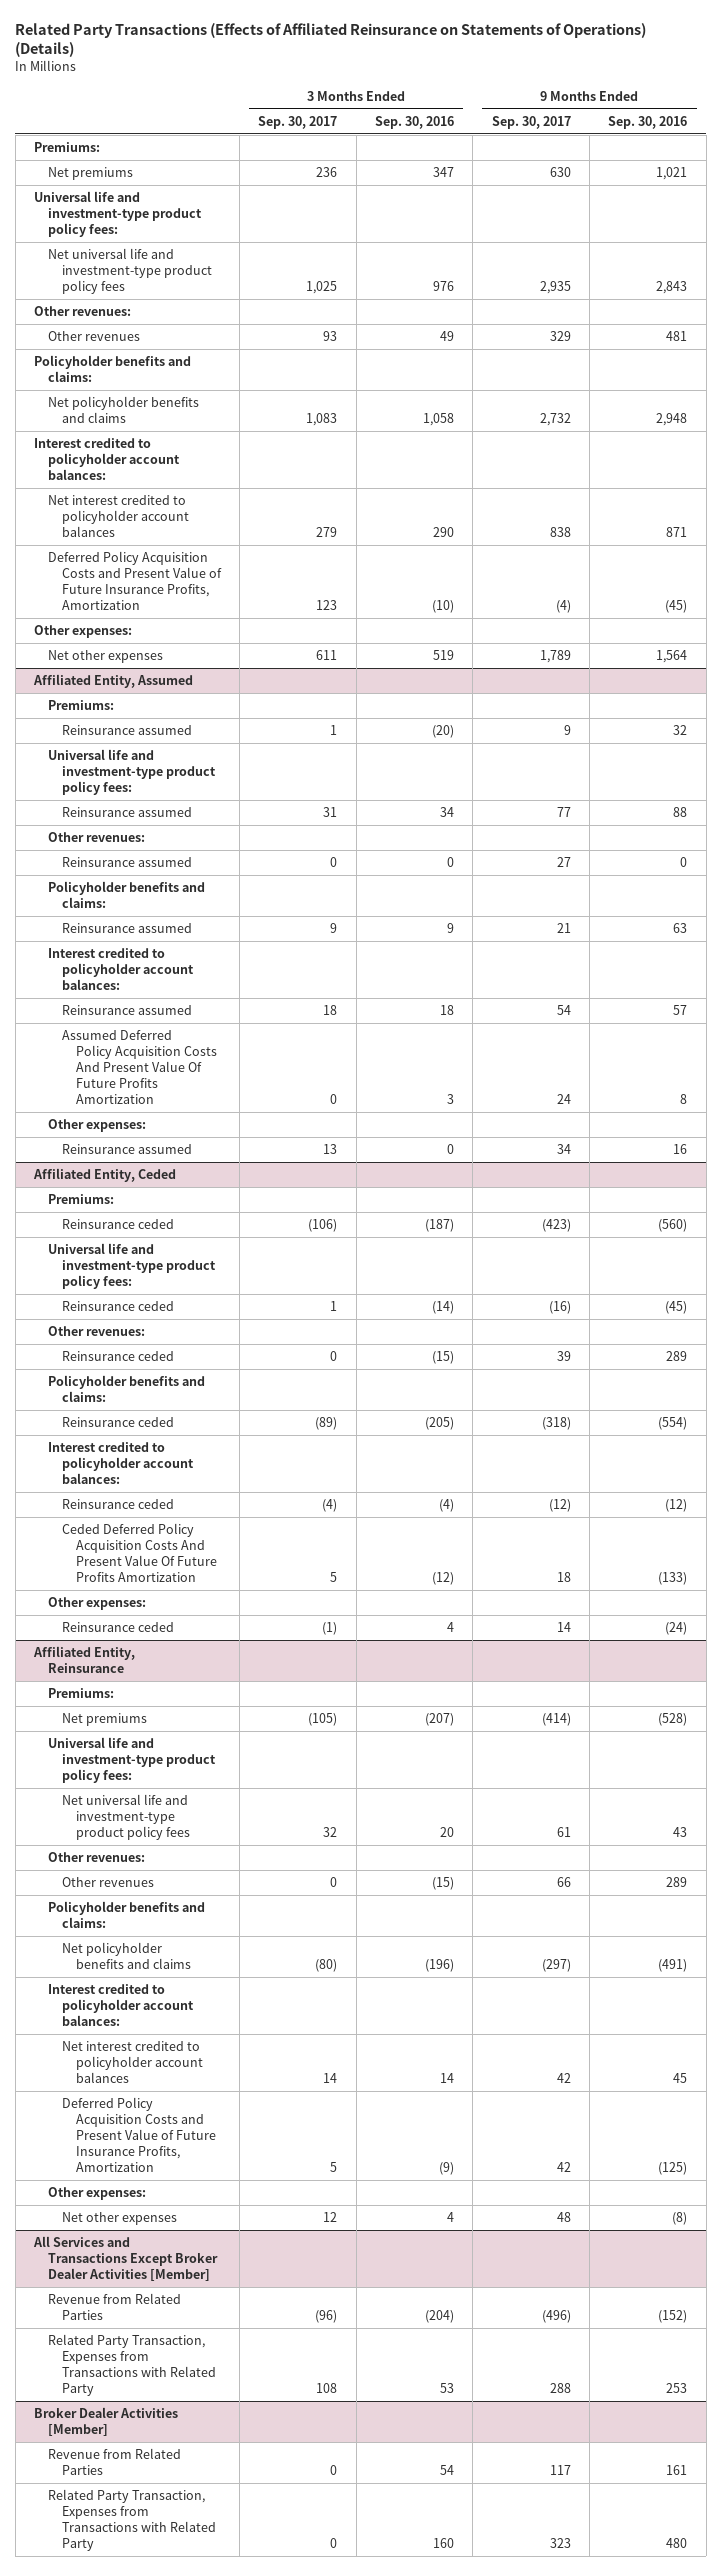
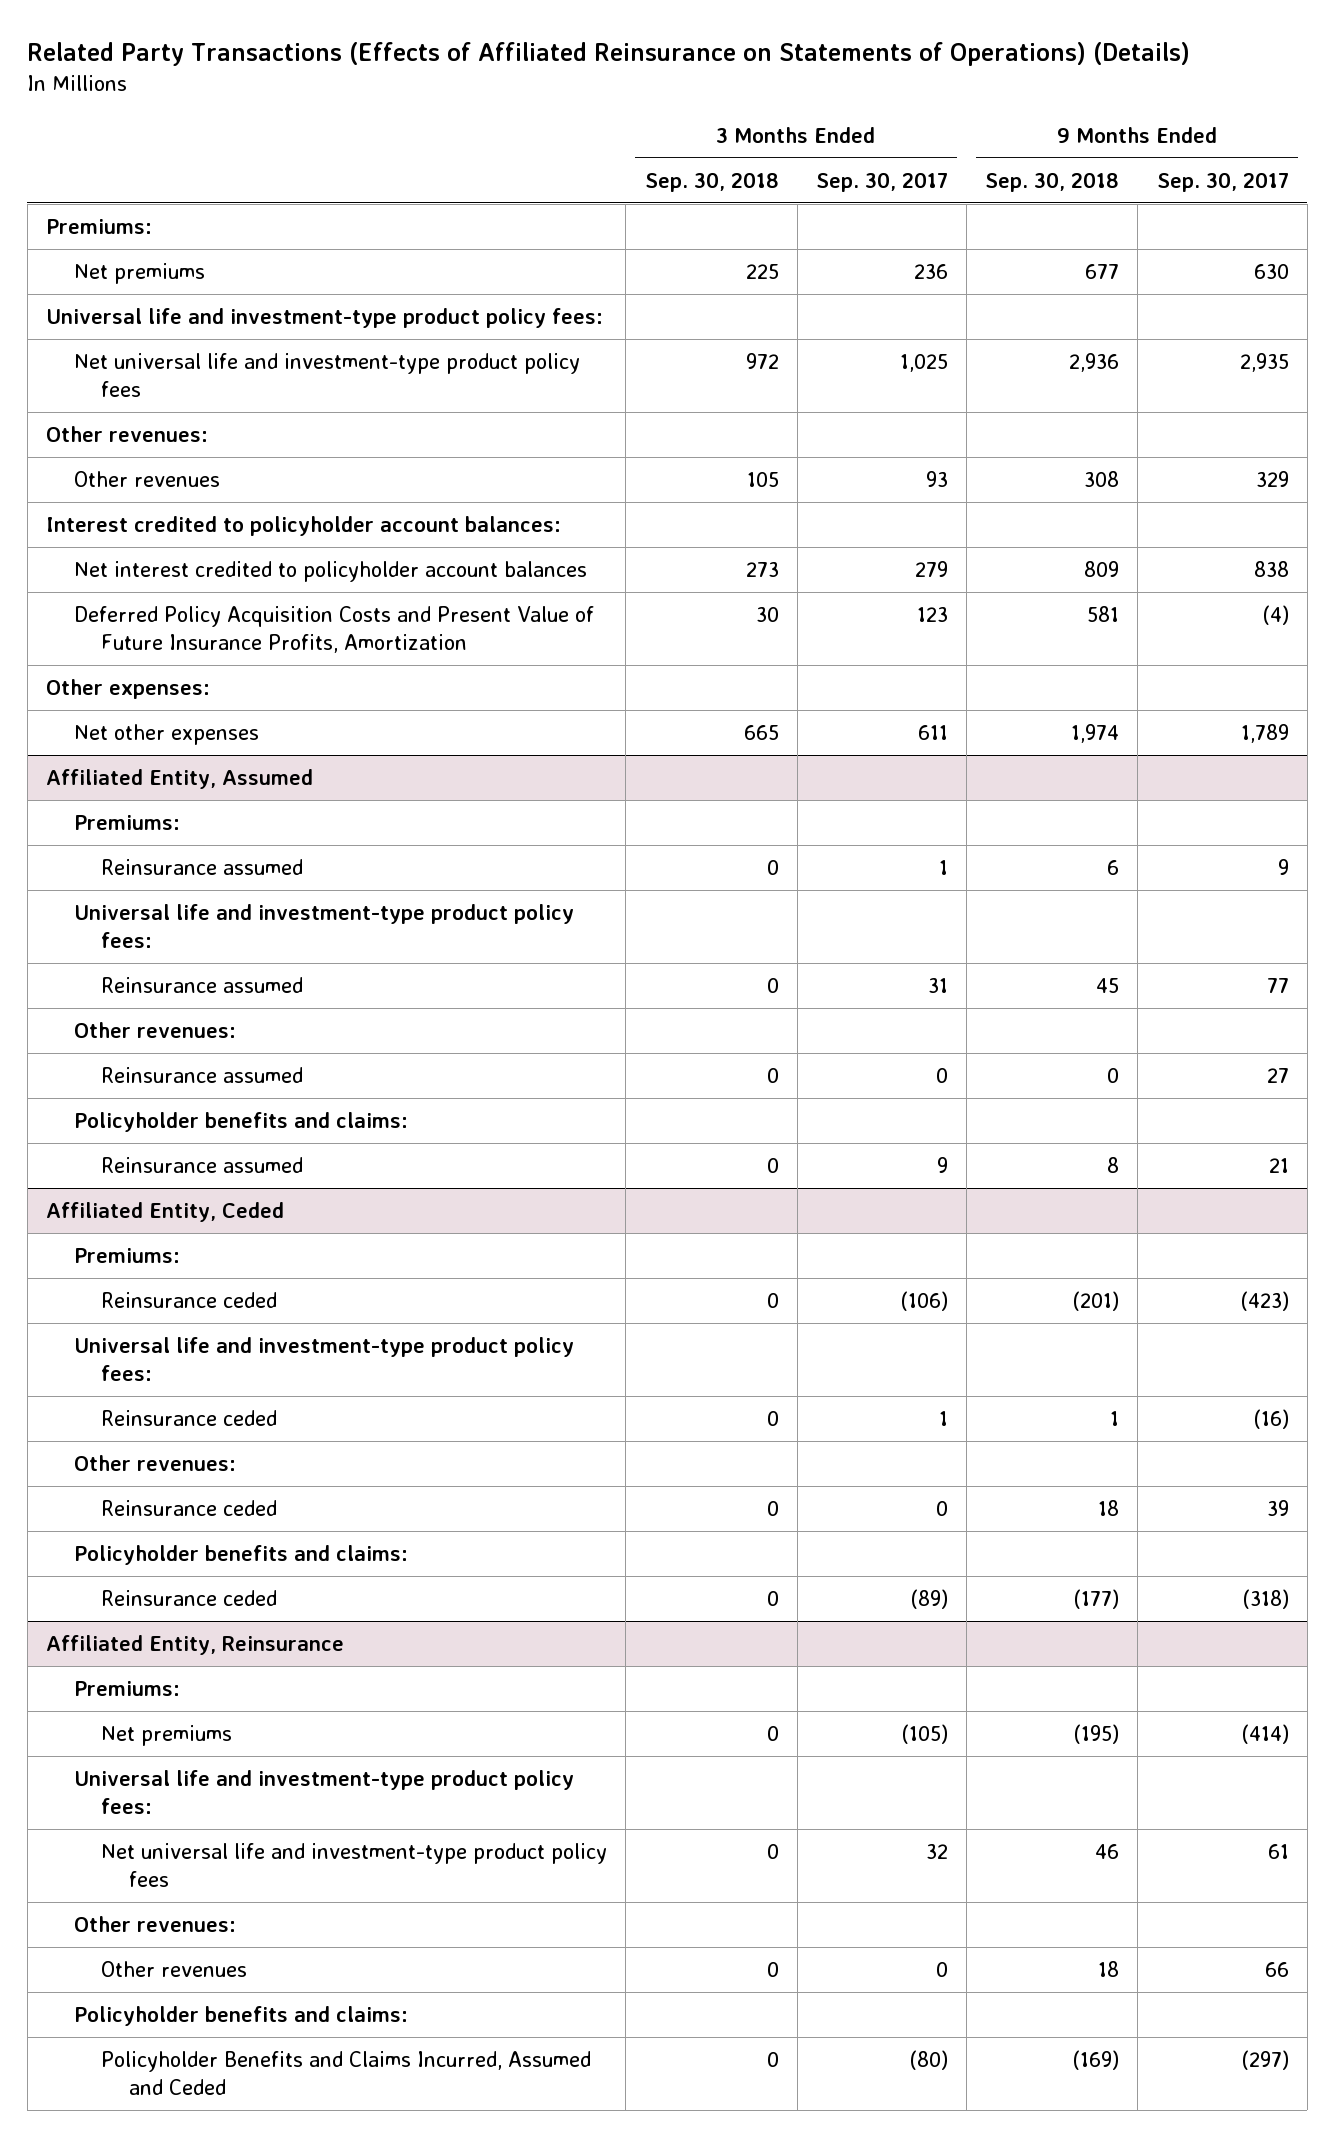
- | 3 Months Ended Sep. 30, 2017 | 3 Months Ended Sep. 30, 2016 | 9 Months Ended Sep. 30, 2017 | 9 Months Ended Sep. 30, 2016
+ | 3 Months Ended Sep. 30, 2018 | 3 Months Ended Sep. 30, 2017 | 9 Months Ended Sep. 30, 2018 | 9 Months Ended Sep. 30, 2017
- Policyholder benefits and claims:
- Net policyholder benefits and claims | 1,083 | 1,058 | 2,732 | 2,948
@ Affiliated Entity, Assumed
- Interest credited to policyholder account balances:
- Reinsurance assumed | 18 | 18 | 54 | 57
- Assumed Deferred Policy Acquisition Costs And Present Value Of Future Profits Amortization | 0 | 3 | 24 | 8
- Other expenses:
- Reinsurance assumed | 13 | 0 | 34 | 16
@ Affiliated Entity, Ceded
- Interest credited to policyholder account balances:
- Reinsurance ceded | (4) | (4) | (12) | (12)
- Ceded Deferred Policy Acquisition Costs And Present Value Of Future Profits Amortization | 5 | (12) | 18 | (133)
- Other expenses:
- Reinsurance ceded | (1) | 4 | 14 | (24)
@ Affiliated Entity, Reinsurance
- Net policyholder benefits and claims | (80) | (196) | (297) | (491)
- Interest credited to policyholder account balances:
- Net interest credited to policyholder account balances | 14 | 14 | 42 | 45
- Deferred Policy Acquisition Costs and Present Value of Future Insurance Profits, Amortization | 5 | (9) | 42 | (125)
- Other expenses:
- Net other expenses | 12 | 4 | 48 | (8)
- All Services and Transactions Except Broker Dealer Activities [Member]
- Revenue from Related Parties | (96) | (204) | (496) | (152)
- Related Party Transaction, Expenses from Transactions with Related Party | 108 | 53 | 288 | 253
- Broker Dealer Activities [Member]
- Revenue from Related Parties | 0 | 54 | 117 | 161
- Related Party Transaction, Expenses from Transactions with Related Party | 0 | 160 | 323 | 480
@ Affiliated Entity, Reinsurance
+ Policyholder Benefits and Claims Incurred, Assumed and Ceded | 0 | (80) | (169) | (297)

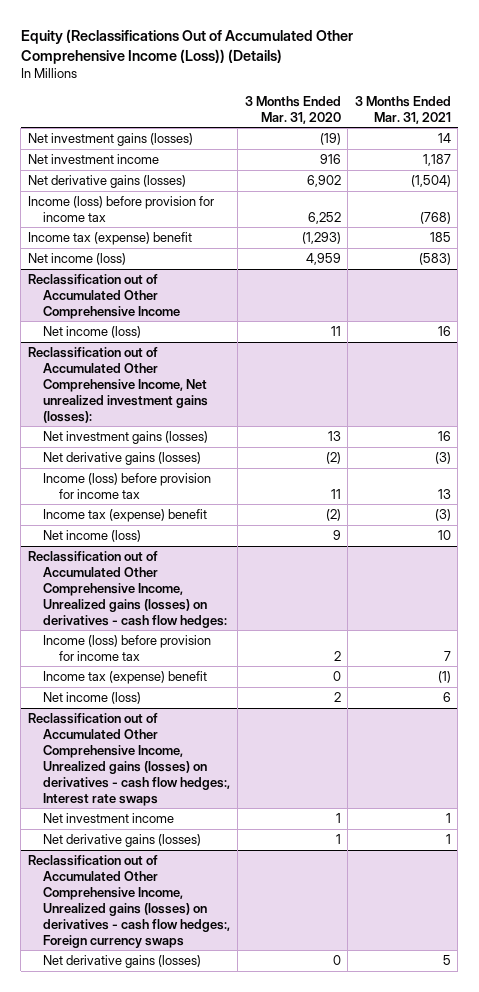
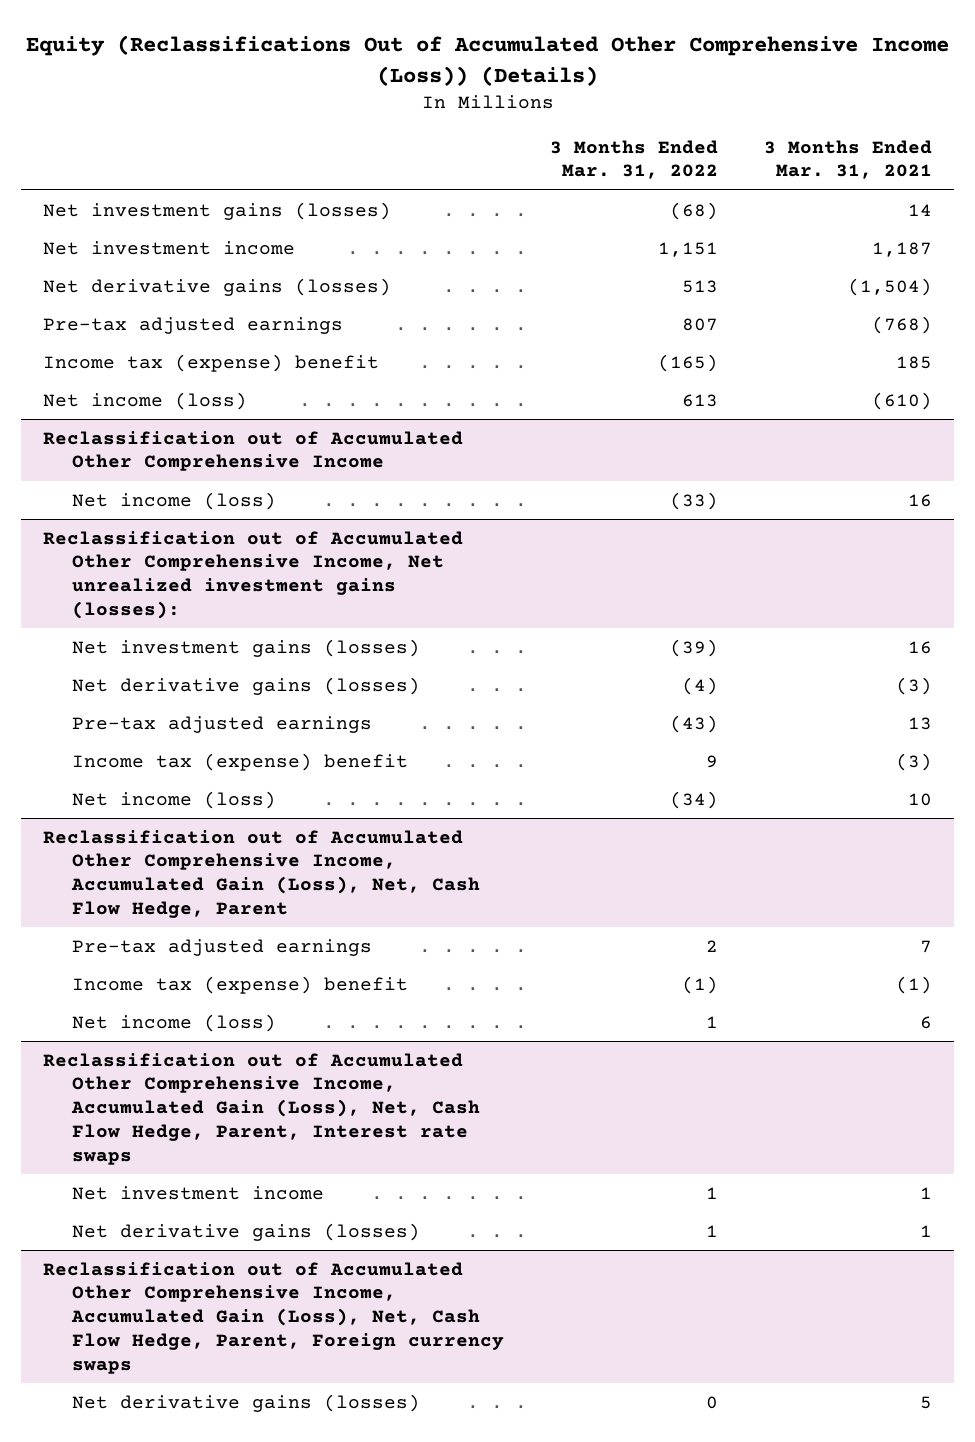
- | 3 Months Ended Mar. 31, 2020 | 3 Months Ended Mar. 31, 2021
+ | 3 Months Ended Mar. 31, 2022 | 3 Months Ended Mar. 31, 2021
- Income (loss) before provision for income tax | 6,252 | (768)
+ Pre-tax adjusted earnings | 807 | (768)
- Net income (loss) | 4,959 | (583)
+ Net income (loss) | 613 | (610)
@ Reclassification out of Accumulated Other Comprehensive Income, Net unrealized investment gains (losses):
- Income (loss) before provision for income tax | 11 | 13
+ Pre-tax adjusted earnings | (43) | 13
- Reclassification out of Accumulated Other Comprehensive Income, Unrealized gains (losses) on derivatives - cash flow hedges:
- Income (loss) before provision for income tax | 2 | 7
+ Reclassification out of Accumulated Other Comprehensive Income, Accumulated Gain (Loss), Net, Cash Flow Hedge, Parent
+ Pre-tax adjusted earnings | 2 | 7
- Reclassification out of Accumulated Other Comprehensive Income, Unrealized gains (losses) on derivatives - cash flow hedges:, Interest rate swaps
+ Reclassification out of Accumulated Other Comprehensive Income, Accumulated Gain (Loss), Net, Cash Flow Hedge, Parent, Interest rate swaps
- Reclassification out of Accumulated Other Comprehensive Income, Unrealized gains (losses) on derivatives - cash flow hedges:, Foreign currency swaps
+ Reclassification out of Accumulated Other Comprehensive Income, Accumulated Gain (Loss), Net, Cash Flow Hedge, Parent, Foreign currency swaps

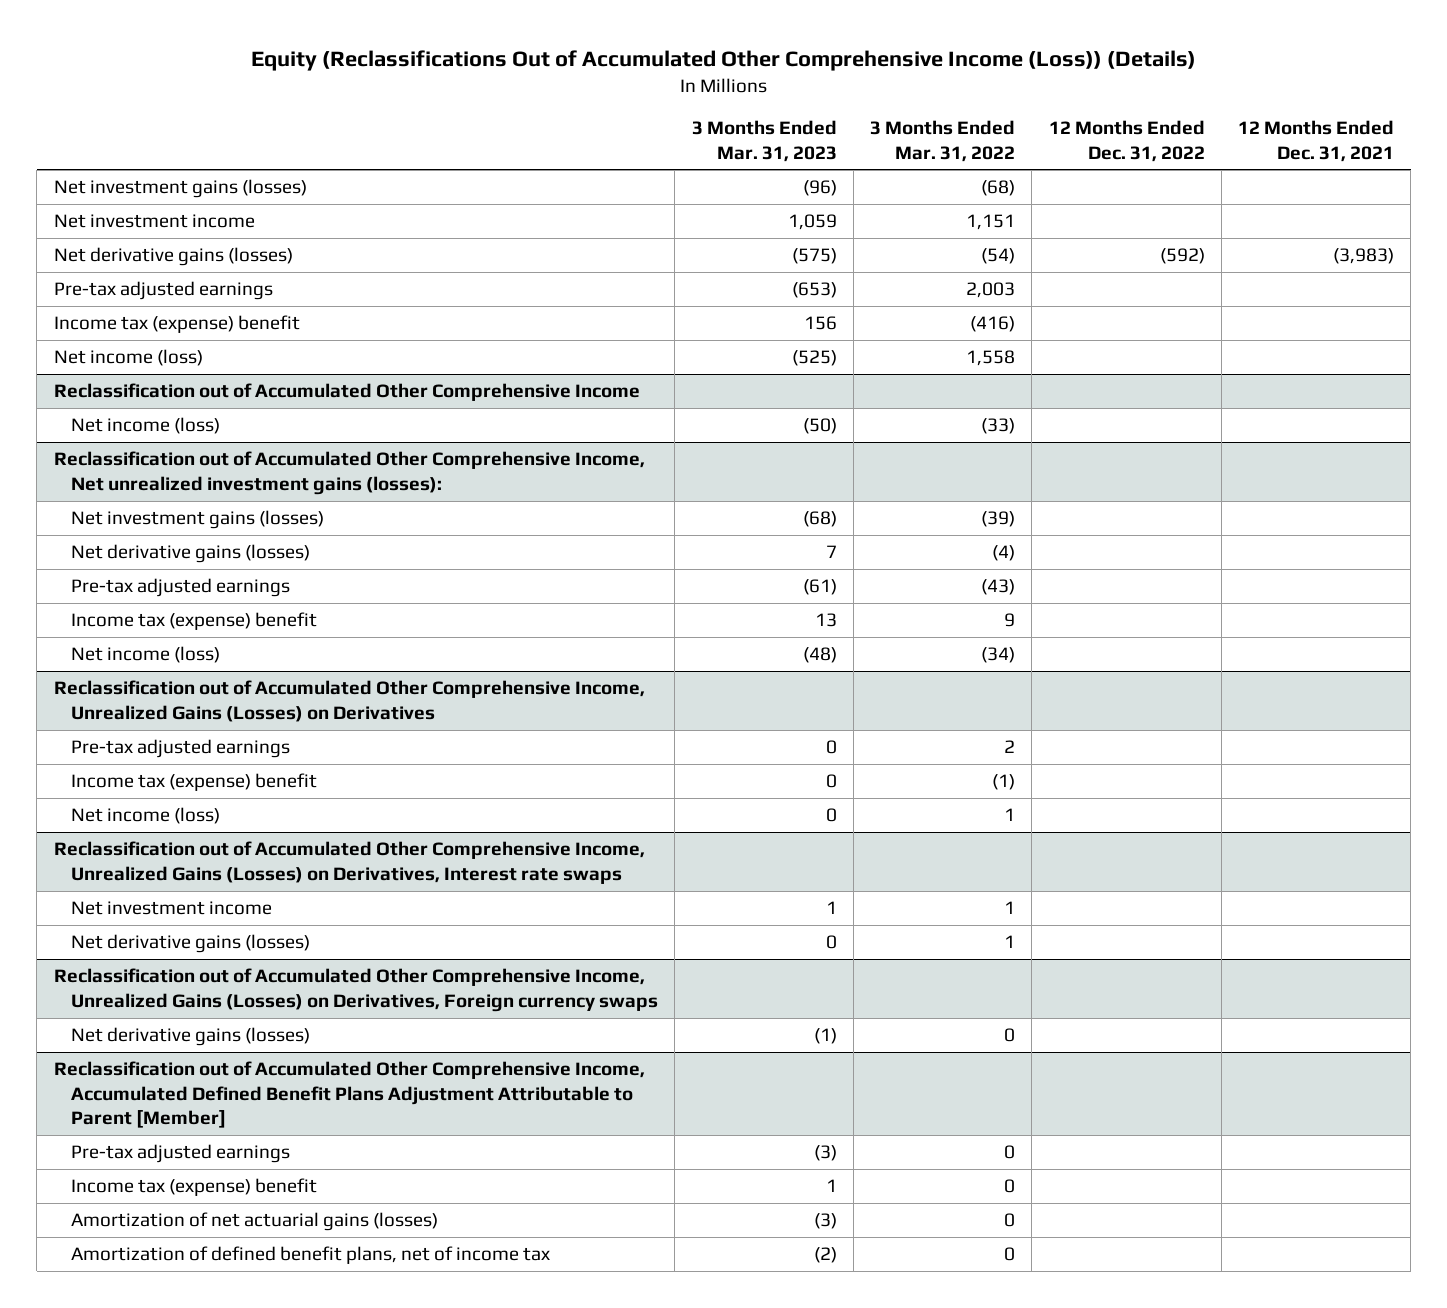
- | 3 Months Ended Mar. 31, 2022 | 3 Months Ended Mar. 31, 2021
+ | 3 Months Ended Mar. 31, 2023 | 3 Months Ended Mar. 31, 2022 | 12 Months Ended Dec. 31, 2022 | 12 Months Ended Dec. 31, 2021
- Net derivative gains (losses) | 513 | (1,504)
- Pre-tax adjusted earnings | 807 | (768)
- Income tax (expense) benefit | (165) | 185
- Net income (loss) | 613 | (610)
+ Net derivative gains (losses) | (575) | (54) | (592) | (3,983)
+ Pre-tax adjusted earnings | (653) | 2,003 | |
+ Income tax (expense) benefit | 156 | (416) | |
+ Net income (loss) | (525) | 1,558 | |
- Reclassification out of Accumulated Other Comprehensive Income, Accumulated Gain (Loss), Net, Cash Flow Hedge, Parent
+ Reclassification out of Accumulated Other Comprehensive Income, Unrealized Gains (Losses) on Derivatives
- Reclassification out of Accumulated Other Comprehensive Income, Accumulated Gain (Loss), Net, Cash Flow Hedge, Parent, Interest rate swaps
+ Reclassification out of Accumulated Other Comprehensive Income, Unrealized Gains (Losses) on Derivatives, Interest rate swaps
- Reclassification out of Accumulated Other Comprehensive Income, Accumulated Gain (Loss), Net, Cash Flow Hedge, Parent, Foreign currency swaps
+ Reclassification out of Accumulated Other Comprehensive Income, Unrealized Gains (Losses) on Derivatives, Foreign currency swaps
+ Reclassification out of Accumulated Other Comprehensive Income, Accumulated Defined Benefit Plans Adjustment Attributable to Parent [Member]
+ Pre-tax adjusted earnings | (3) | 0 | |
+ Income tax (expense) benefit | 1 | 0 | |
+ Amortization of net actuarial gains (losses) | (3) | 0 | |
+ Amortization of defined benefit plans, net of income tax | (2) | 0 | |

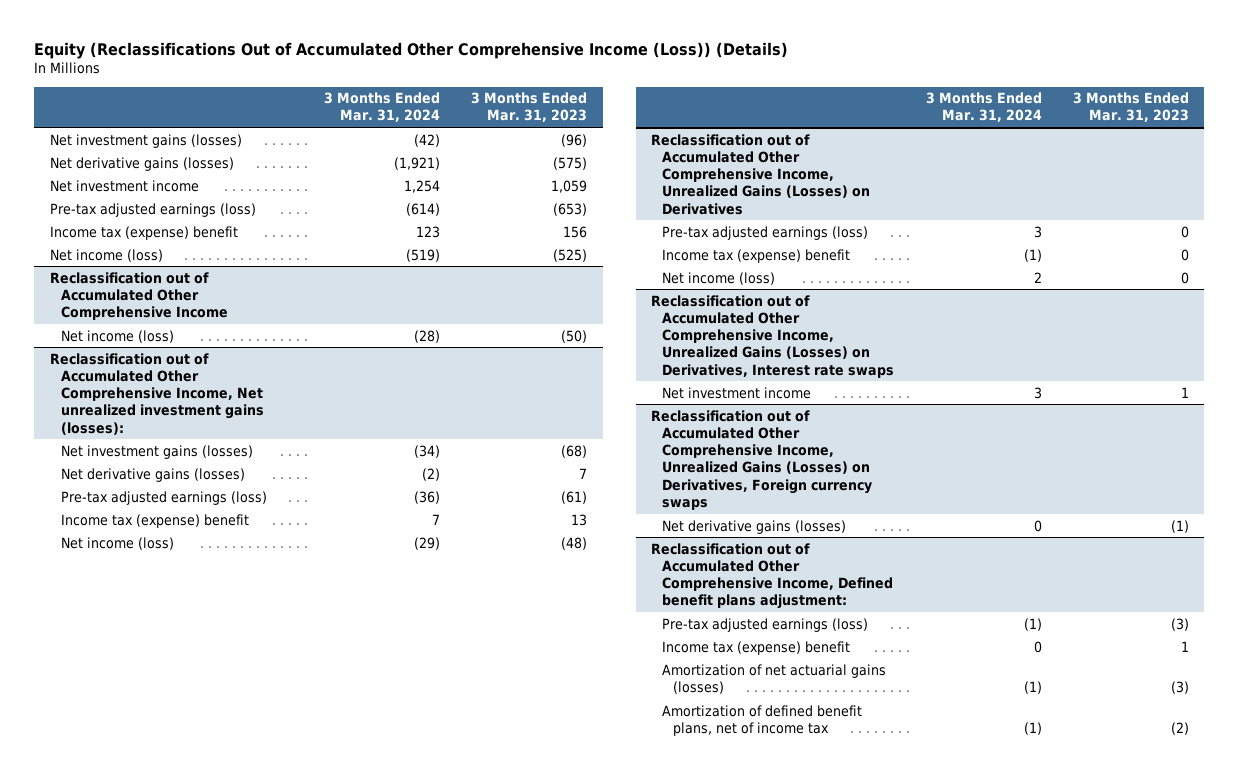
- | 3 Months Ended Mar. 31, 2023 | 3 Months Ended Mar. 31, 2022 | 12 Months Ended Dec. 31, 2022 | 12 Months Ended Dec. 31, 2021
+ | 3 Months Ended Mar. 31, 2024 | 3 Months Ended Mar. 31, 2023
- Pre-tax adjusted earnings | (653) | 2,003 | |
moved down: Net investment income | 1,254 | 1,059
+ Pre-tax adjusted earnings (loss) | (614) | (653)
@ Reclassification out of Accumulated Other Comprehensive Income, Net unrealized investment gains (losses):
- Pre-tax adjusted earnings | (61) | (43) | |
+ Pre-tax adjusted earnings (loss) | (36) | (61)
@ Reclassification out of Accumulated Other Comprehensive Income, Unrealized Gains (Losses) on Derivatives
- Pre-tax adjusted earnings | 0 | 2 | |
+ Pre-tax adjusted earnings (loss) | 3 | 0
@ Reclassification out of Accumulated Other Comprehensive Income, Unrealized Gains (Losses) on Derivatives, Interest rate swaps
- Net derivative gains (losses) | 0 | 1 | |
- Reclassification out of Accumulated Other Comprehensive Income, Accumulated Defined Benefit Plans Adjustment Attributable to Parent [Member]
- Pre-tax adjusted earnings | (3) | 0 | |
+ Reclassification out of Accumulated Other Comprehensive Income, Defined benefit plans adjustment:
+ Pre-tax adjusted earnings (loss) | (1) | (3)

